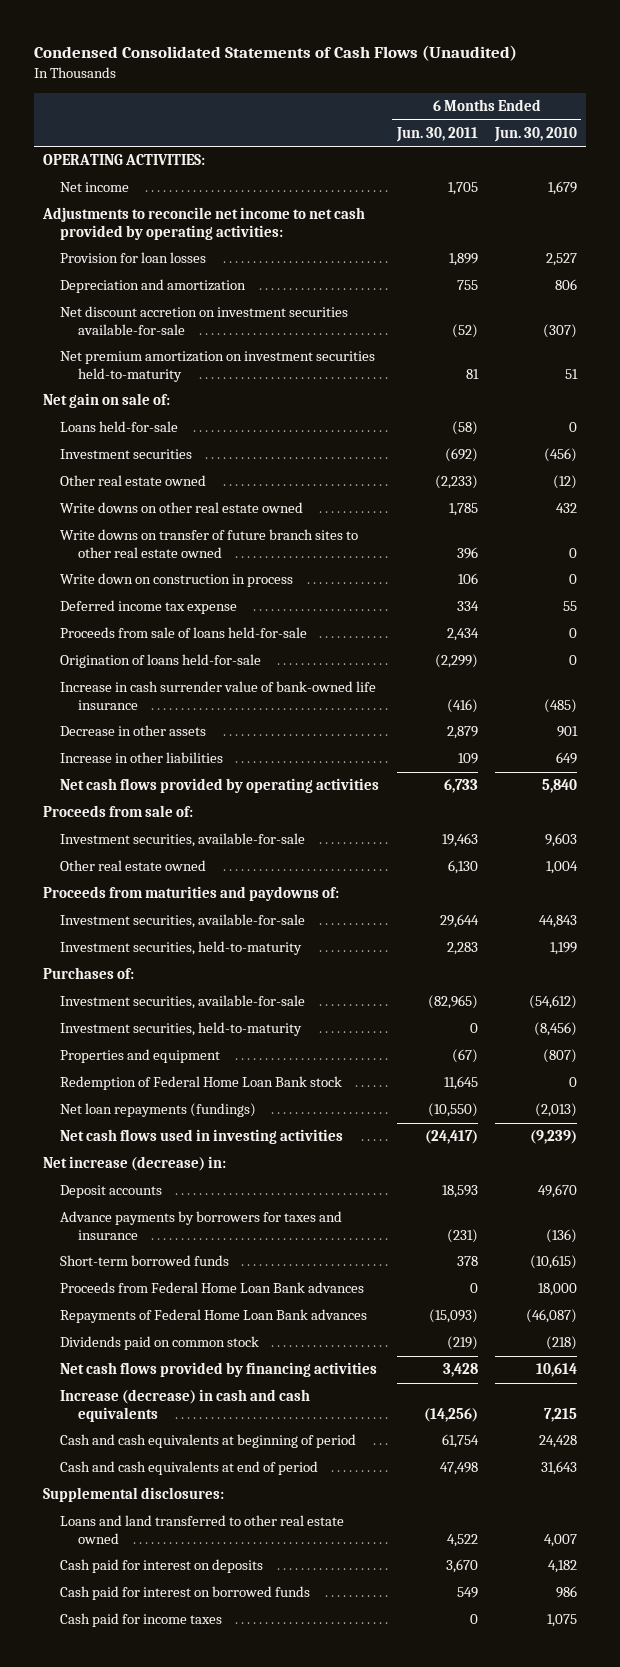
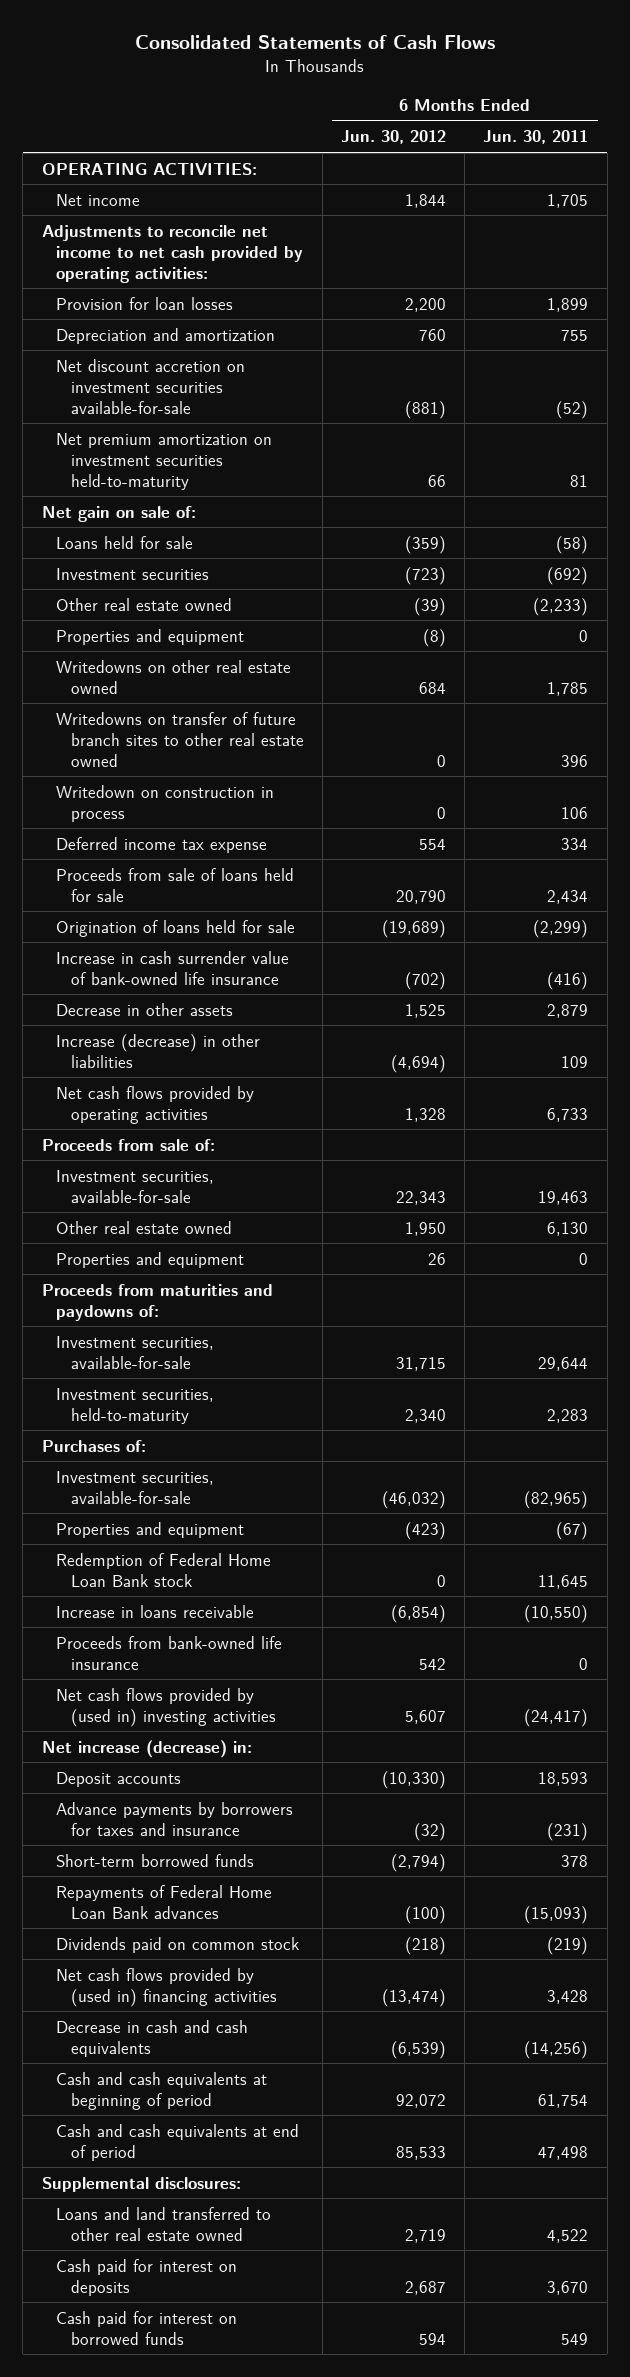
- Condensed Consolidated Statements of Cash Flows (Unaudited)
+ Consolidated Statements of Cash Flows
- | 6 Months Ended Jun. 30, 2011 | 6 Months Ended Jun. 30, 2010
+ | 6 Months Ended Jun. 30, 2012 | 6 Months Ended Jun. 30, 2011
- Loans held-for-sale | (58) | 0
+ Loans held for sale | (359) | (58)
- Write downs on other real estate owned | 1,785 | 432
- Write downs on transfer of future branch sites to other real estate owned | 396 | 0
- Write down on construction in process | 106 | 0
+ Properties and equipment | (8) | 0
+ Writedowns on other real estate owned | 684 | 1,785
+ Writedowns on transfer of future branch sites to other real estate owned | 0 | 396
+ Writedown on construction in process | 0 | 106
- Proceeds from sale of loans held-for-sale | 2,434 | 0
- Origination of loans held-for-sale | (2,299) | 0
+ Proceeds from sale of loans held for sale | 20,790 | 2,434
+ Origination of loans held for sale | (19,689) | (2,299)
- Increase in other liabilities | 109 | 649
+ Increase (decrease) in other liabilities | (4,694) | 109
+ Properties and equipment | 26 | 0
- Investment securities, held-to-maturity | 0 | (8,456)
- Net loan repayments (fundings) | (10,550) | (2,013)
- Net cash flows used in investing activities | (24,417) | (9,239)
+ Increase in loans receivable | (6,854) | (10,550)
+ Proceeds from bank-owned life insurance | 542 | 0
+ Net cash flows provided by (used in) investing activities | 5,607 | (24,417)
- Proceeds from Federal Home Loan Bank advances | 0 | 18,000
- Net cash flows provided by financing activities | 3,428 | 10,614
- Increase (decrease) in cash and cash equivalents | (14,256) | 7,215
+ Net cash flows provided by (used in) financing activities | (13,474) | 3,428
+ Decrease in cash and cash equivalents | (6,539) | (14,256)
- Cash paid for income taxes | 0 | 1,075

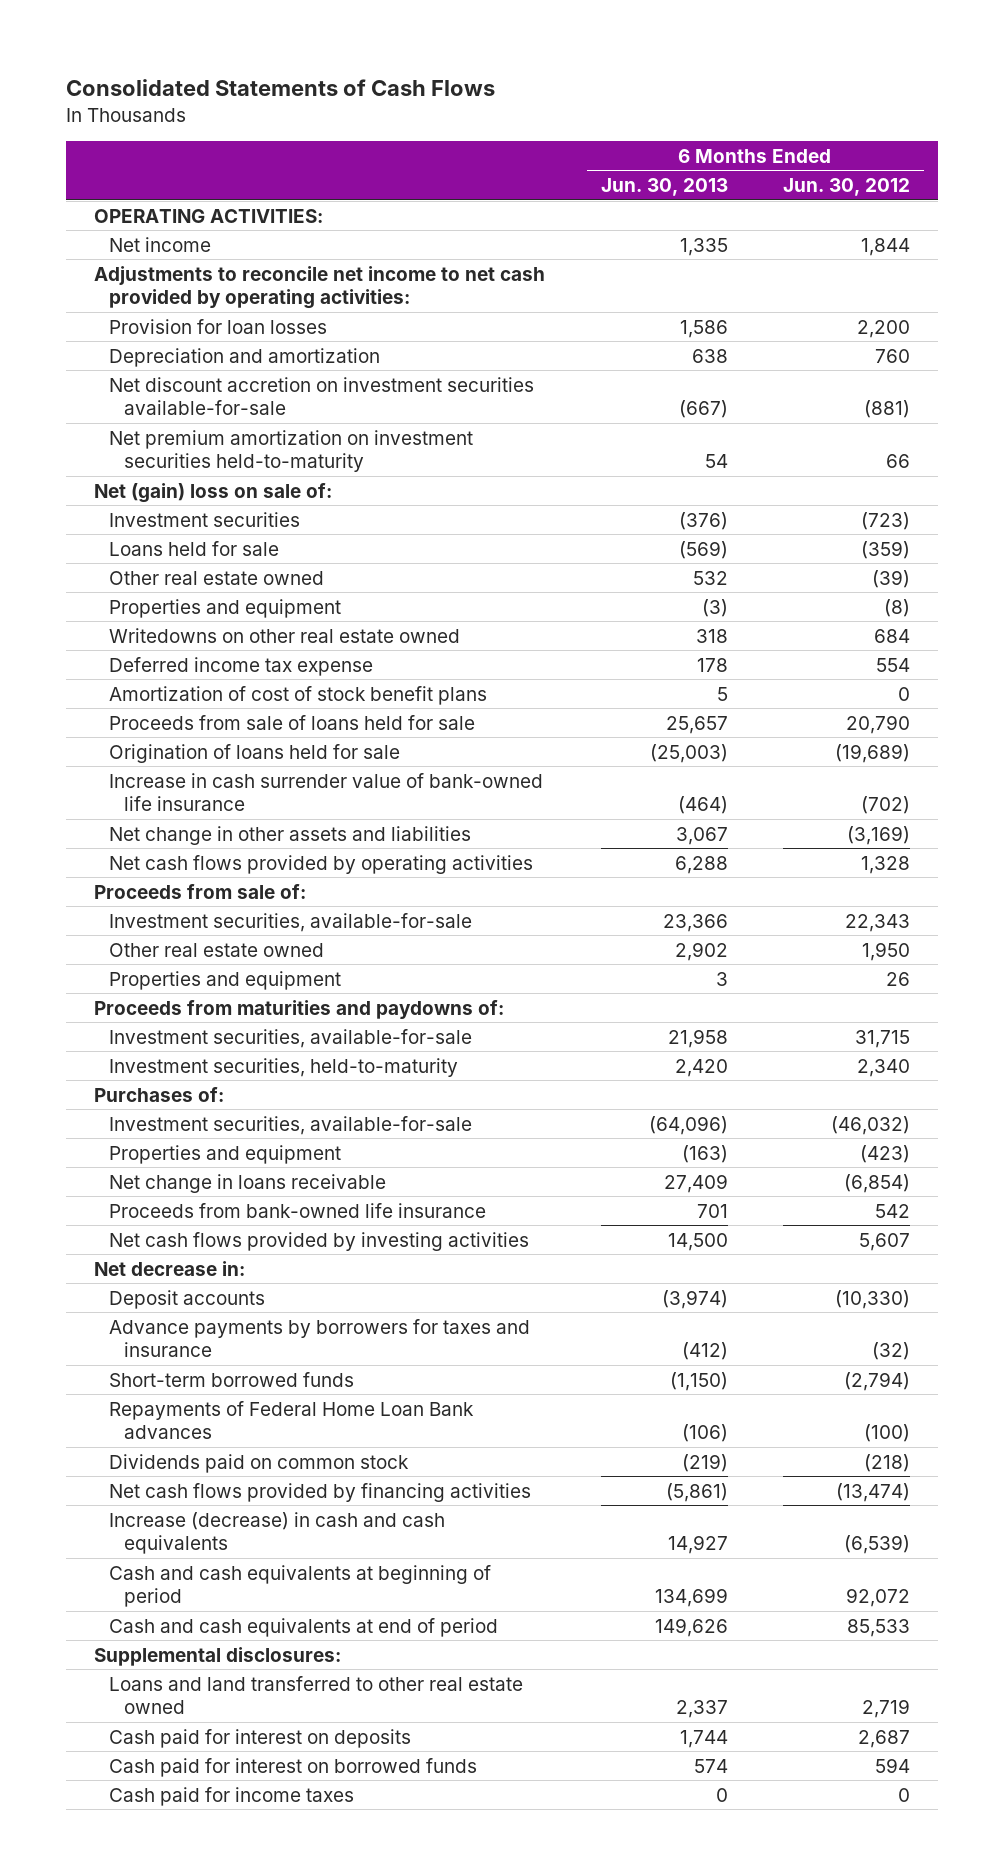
- | 6 Months Ended Jun. 30, 2012 | 6 Months Ended Jun. 30, 2011
+ | 6 Months Ended Jun. 30, 2013 | 6 Months Ended Jun. 30, 2012
- Net gain on sale of:
+ Net (gain) loss on sale of:
moved down: Loans held for sale | (569) | (359)
- Writedowns on transfer of future branch sites to other real estate owned | 0 | 396
- Writedown on construction in process | 0 | 106
+ Amortization of cost of stock benefit plans | 5 | 0
- Decrease in other assets | 1,525 | 2,879
- Increase (decrease) in other liabilities | (4,694) | 109
+ Net change in other assets and liabilities | 3,067 | (3,169)
- Redemption of Federal Home Loan Bank stock | 0 | 11,645
- Increase in loans receivable | (6,854) | (10,550)
+ Net change in loans receivable | 27,409 | (6,854)
- Net cash flows provided by (used in) investing activities | 5,607 | (24,417)
- Net increase (decrease) in:
+ Net cash flows provided by investing activities | 14,500 | 5,607
+ Net decrease in:
- Net cash flows provided by (used in) financing activities | (13,474) | 3,428
- Decrease in cash and cash equivalents | (6,539) | (14,256)
+ Net cash flows provided by financing activities | (5,861) | (13,474)
+ Increase (decrease) in cash and cash equivalents | 14,927 | (6,539)
+ Cash paid for income taxes | 0 | 0

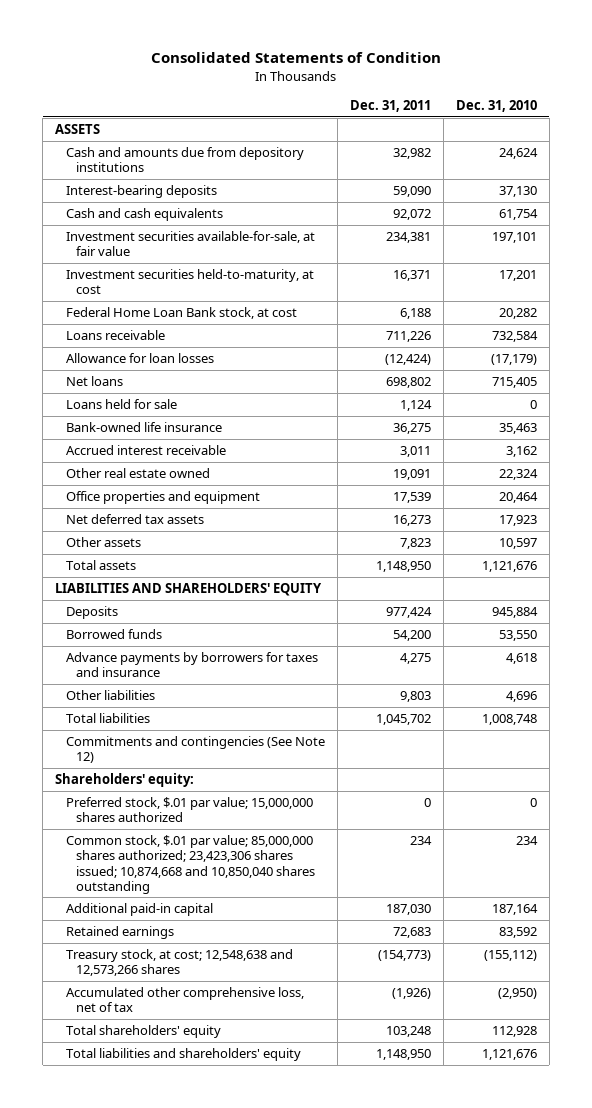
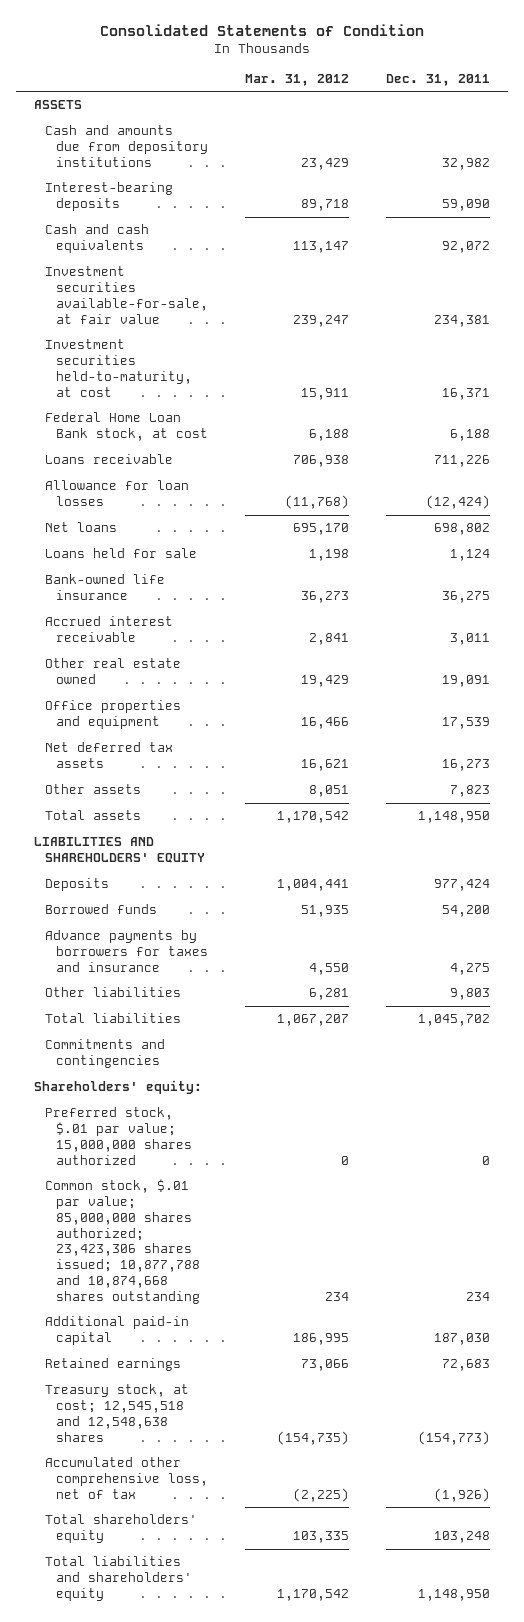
- | Dec. 31, 2011 | Dec. 31, 2010
+ | Mar. 31, 2012 | Dec. 31, 2011
- Commitments and contingencies (See Note 12)
+ Commitments and contingencies
- Common stock, $.01 par value; 85,000,000 shares authorized; 23,423,306 shares issued; 10,874,668 and 10,850,040 shares outstanding | 234 | 234
+ Common stock, $.01 par value; 85,000,000 shares authorized; 23,423,306 shares issued; 10,877,788 and 10,874,668 shares outstanding | 234 | 234
- Treasury stock, at cost; 12,548,638 and 12,573,266 shares | (154,773) | (155,112)
+ Treasury stock, at cost; 12,545,518 and 12,548,638 shares | (154,735) | (154,773)

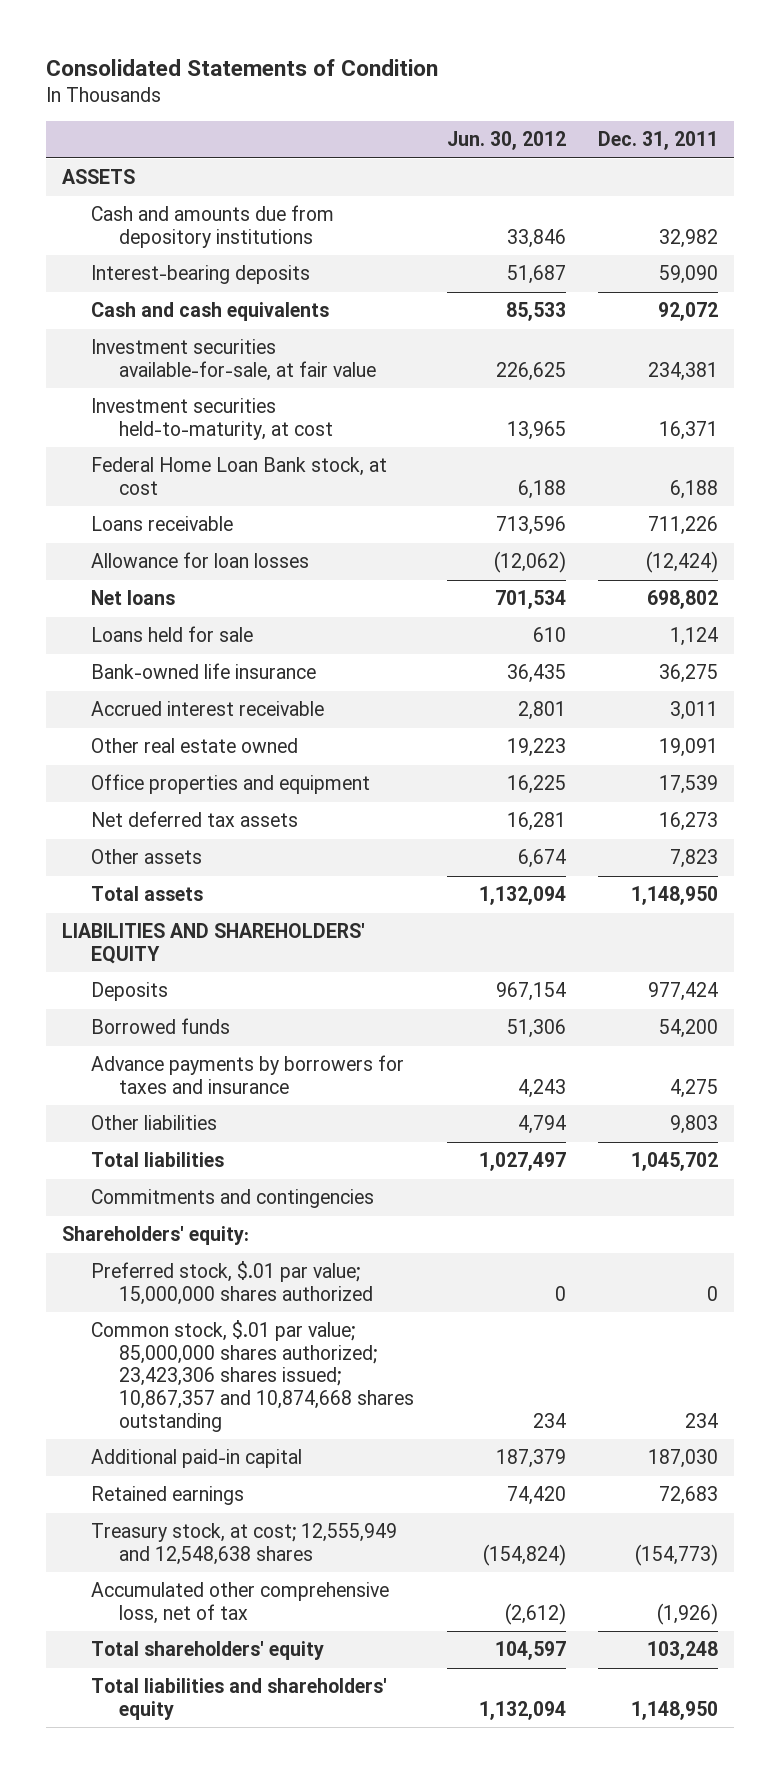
- | Mar. 31, 2012 | Dec. 31, 2011
+ | Jun. 30, 2012 | Dec. 31, 2011
- Common stock, $.01 par value; 85,000,000 shares authorized; 23,423,306 shares issued; 10,877,788 and 10,874,668 shares outstanding | 234 | 234
+ Common stock, $.01 par value; 85,000,000 shares authorized; 23,423,306 shares issued; 10,867,357 and 10,874,668 shares outstanding | 234 | 234
- Treasury stock, at cost; 12,545,518 and 12,548,638 shares | (154,735) | (154,773)
+ Treasury stock, at cost; 12,555,949 and 12,548,638 shares | (154,824) | (154,773)

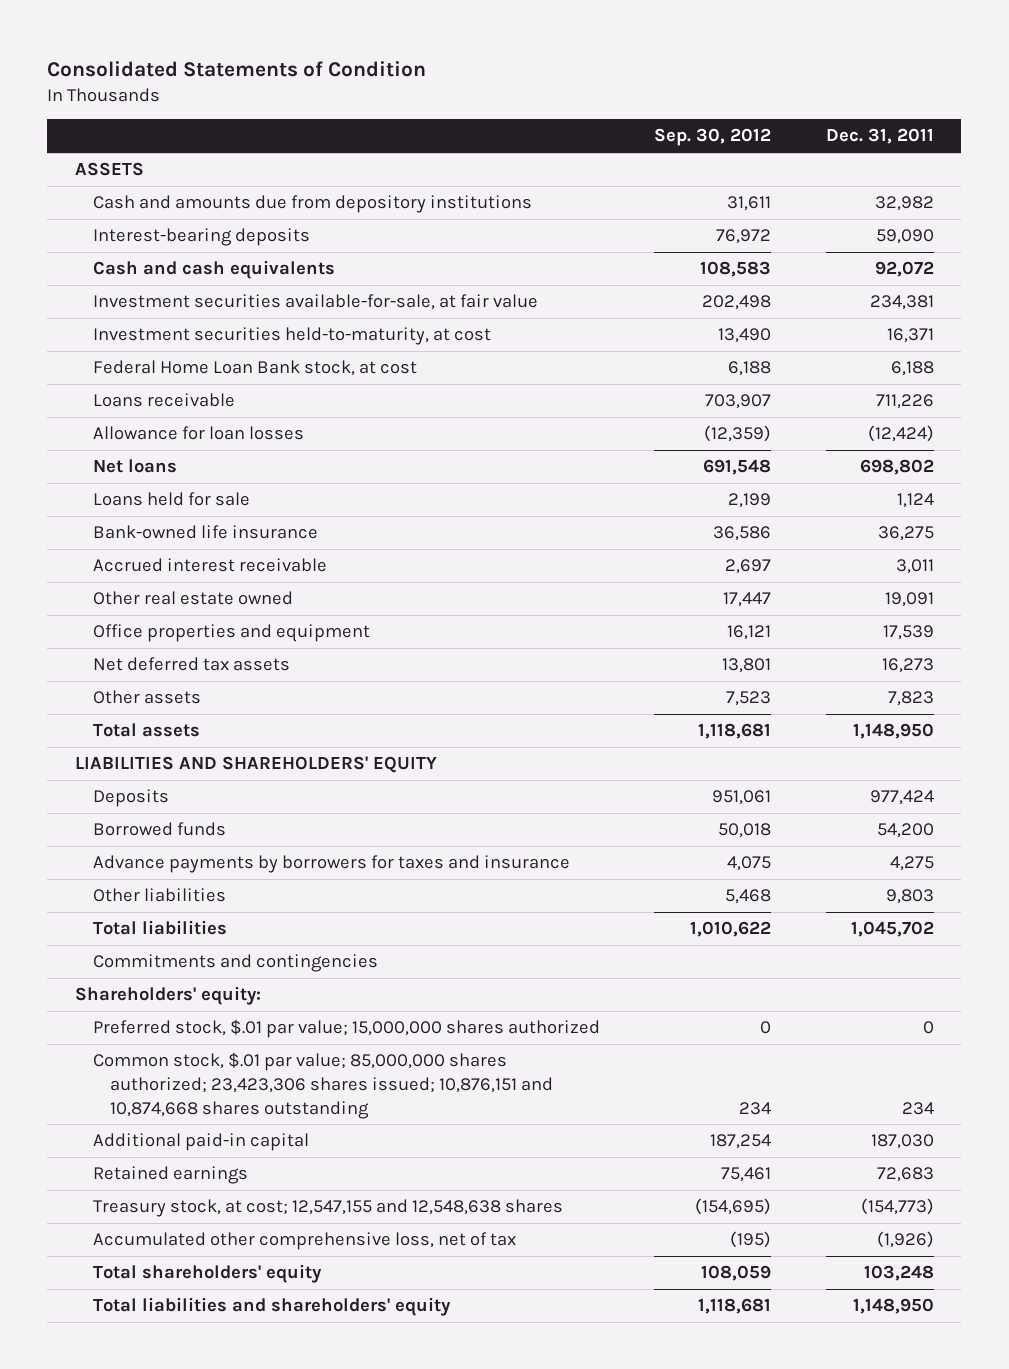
- | Jun. 30, 2012 | Dec. 31, 2011
+ | Sep. 30, 2012 | Dec. 31, 2011
- Common stock, $.01 par value; 85,000,000 shares authorized; 23,423,306 shares issued; 10,867,357 and 10,874,668 shares outstanding | 234 | 234
+ Common stock, $.01 par value; 85,000,000 shares authorized; 23,423,306 shares issued; 10,876,151 and 10,874,668 shares outstanding | 234 | 234
- Treasury stock, at cost; 12,555,949 and 12,548,638 shares | (154,824) | (154,773)
+ Treasury stock, at cost; 12,547,155 and 12,548,638 shares | (154,695) | (154,773)

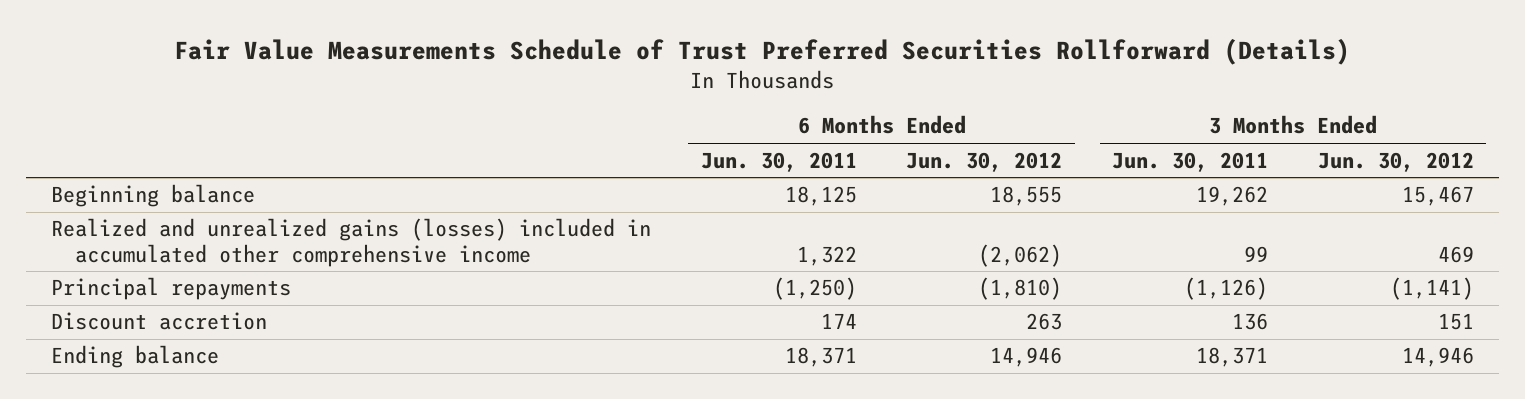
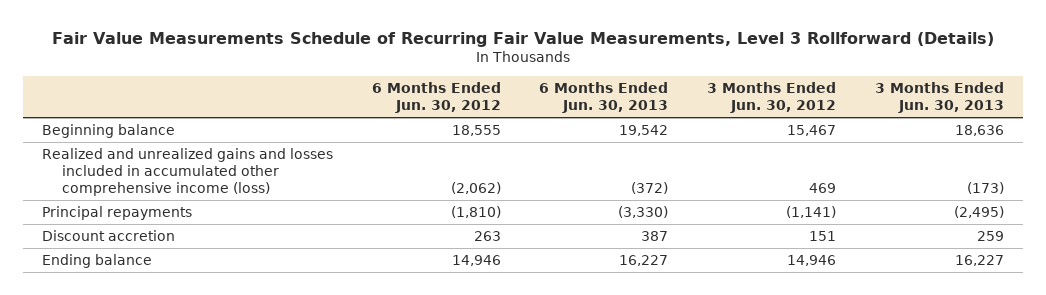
- Fair Value Measurements Schedule of Trust Preferred Securities Rollforward (Details)
+ Fair Value Measurements Schedule of Recurring Fair Value Measurements, Level 3 Rollforward (Details)
- | 6 Months Ended Jun. 30, 2011 | 6 Months Ended Jun. 30, 2012 | 3 Months Ended Jun. 30, 2011 | 3 Months Ended Jun. 30, 2012
+ | 6 Months Ended Jun. 30, 2012 | 6 Months Ended Jun. 30, 2013 | 3 Months Ended Jun. 30, 2012 | 3 Months Ended Jun. 30, 2013
- Realized and unrealized gains (losses) included in accumulated other comprehensive income | 1,322 | (2,062) | 99 | 469
+ Realized and unrealized gains and losses included in accumulated other comprehensive income (loss) | (2,062) | (372) | 469 | (173)

